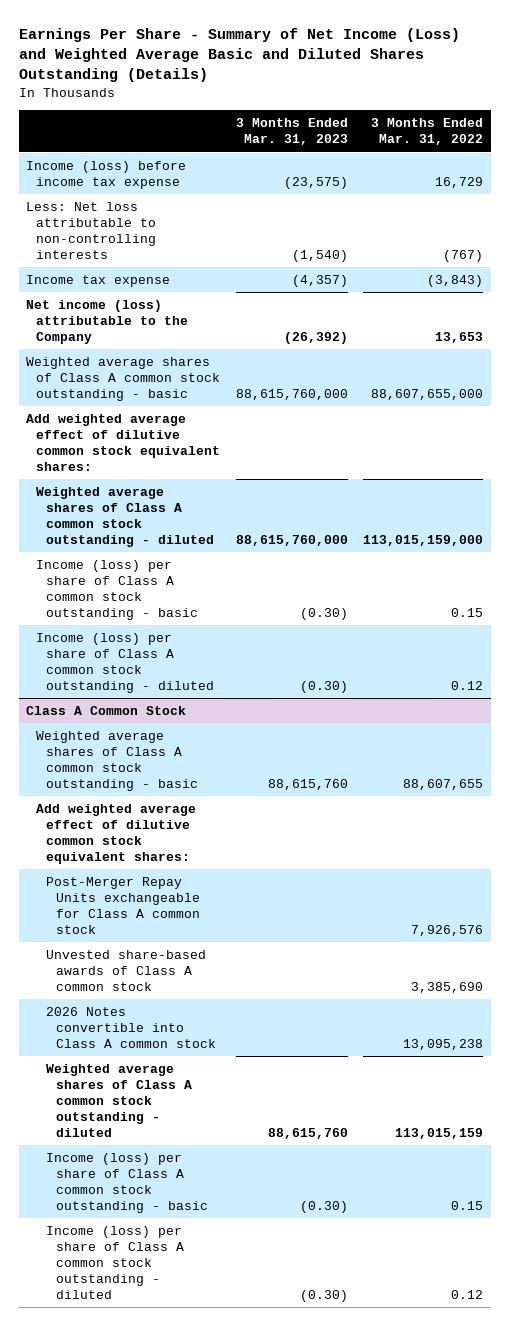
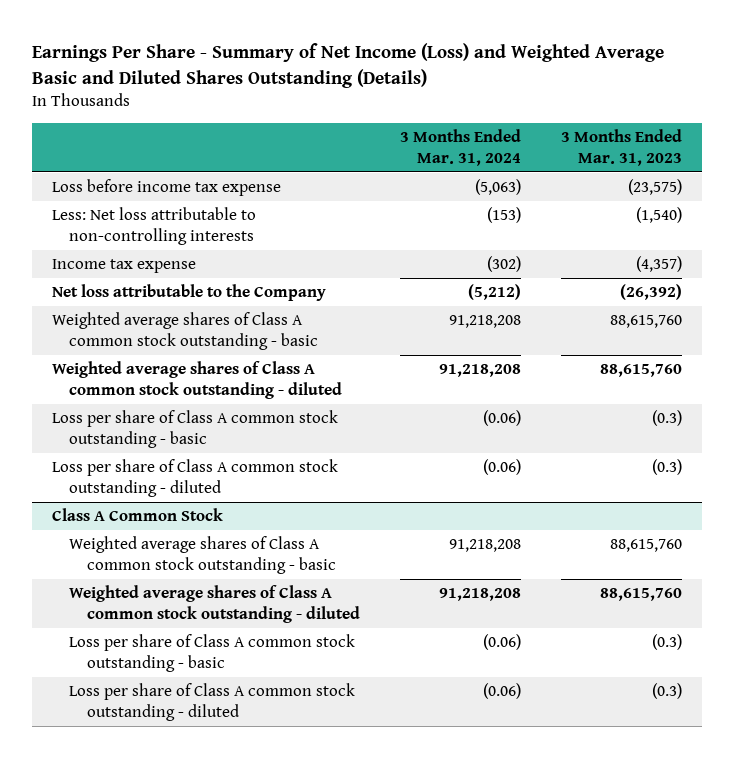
- | 3 Months Ended Mar. 31, 2023 | 3 Months Ended Mar. 31, 2022
+ | 3 Months Ended Mar. 31, 2024 | 3 Months Ended Mar. 31, 2023
- Income (loss) before income tax expense | (23,575) | 16,729
+ Loss before income tax expense | (5,063) | (23,575)
- Net income (loss) attributable to the Company | (26,392) | 13,653
- Weighted average shares of Class A common stock outstanding - basic | 88,615,760,000 | 88,607,655,000
- Add weighted average effect of dilutive common stock equivalent shares:
- Weighted average shares of Class A common stock outstanding - diluted | 88,615,760,000 | 113,015,159,000
- Income (loss) per share of Class A common stock outstanding - basic | (0.30) | 0.15
- Income (loss) per share of Class A common stock outstanding - diluted | (0.30) | 0.12
+ Net loss attributable to the Company | (5,212) | (26,392)
+ Weighted average shares of Class A common stock outstanding - basic | 91,218,208 | 88,615,760
+ Weighted average shares of Class A common stock outstanding - diluted | 91,218,208 | 88,615,760
+ Loss per share of Class A common stock outstanding - basic | (0.06) | (0.3)
+ Loss per share of Class A common stock outstanding - diluted | (0.06) | (0.3)
@ Class A Common Stock
- Add weighted average effect of dilutive common stock equivalent shares:
- Post-Merger Repay Units exchangeable for Class A common stock | | 7,926,576
- Unvested share-based awards of Class A common stock | | 3,385,690
- 2026 Notes convertible into Class A common stock | | 13,095,238
- Income (loss) per share of Class A common stock outstanding - basic | (0.30) | 0.15
- Income (loss) per share of Class A common stock outstanding - diluted | (0.30) | 0.12
+ Loss per share of Class A common stock outstanding - basic | (0.06) | (0.3)
+ Loss per share of Class A common stock outstanding - diluted | (0.06) | (0.3)

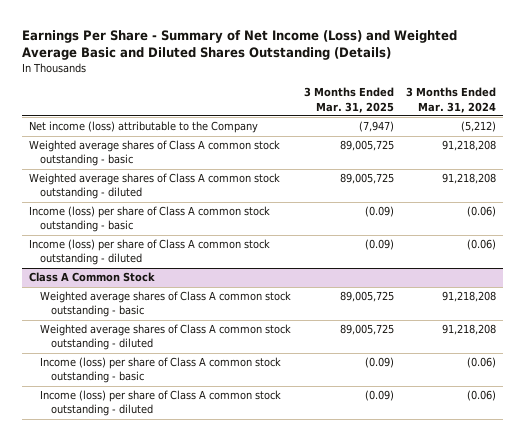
- | 3 Months Ended Mar. 31, 2024 | 3 Months Ended Mar. 31, 2023
+ | 3 Months Ended Mar. 31, 2025 | 3 Months Ended Mar. 31, 2024
- Loss before income tax expense | (5,063) | (23,575)
- Less: Net loss attributable to non-controlling interests | (153) | (1,540)
- Income tax expense | (302) | (4,357)
- Net loss attributable to the Company | (5,212) | (26,392)
+ Net income (loss) attributable to the Company | (7,947) | (5,212)
- Loss per share of Class A common stock outstanding - basic | (0.06) | (0.3)
- Loss per share of Class A common stock outstanding - diluted | (0.06) | (0.3)
+ Income (loss) per share of Class A common stock outstanding - basic | (0.09) | (0.06)
+ Income (loss) per share of Class A common stock outstanding - diluted | (0.09) | (0.06)
@ Class A Common Stock
- Loss per share of Class A common stock outstanding - basic | (0.06) | (0.3)
- Loss per share of Class A common stock outstanding - diluted | (0.06) | (0.3)
+ Income (loss) per share of Class A common stock outstanding - basic | (0.09) | (0.06)
+ Income (loss) per share of Class A common stock outstanding - diluted | (0.09) | (0.06)

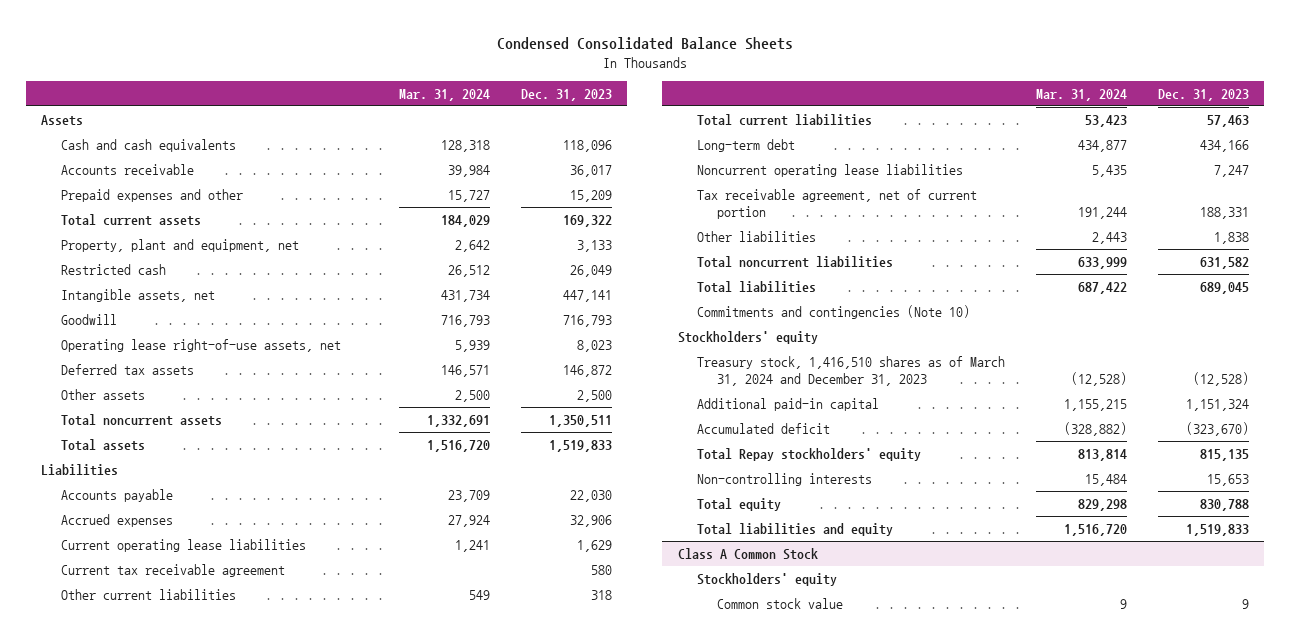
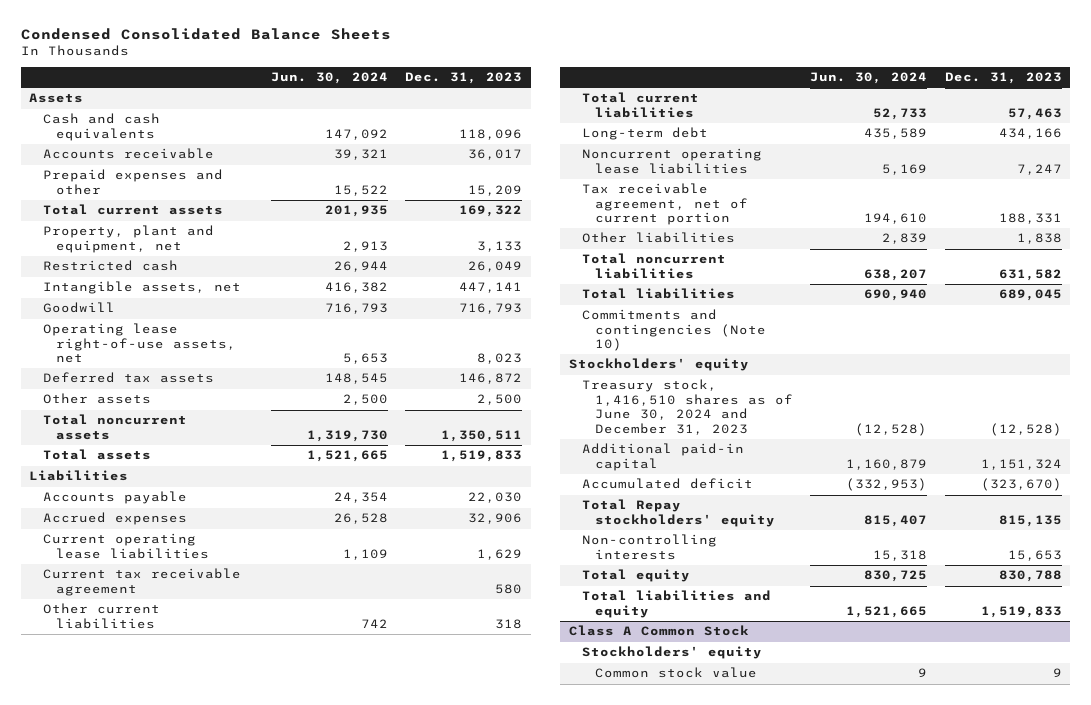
- | Mar. 31, 2024 | Dec. 31, 2023
+ | Jun. 30, 2024 | Dec. 31, 2023
- Treasury stock, 1,416,510 shares as of March 31, 2024 and December 31, 2023 | (12,528) | (12,528)
+ Treasury stock, 1,416,510 shares as of June 30, 2024 and December 31, 2023 | (12,528) | (12,528)

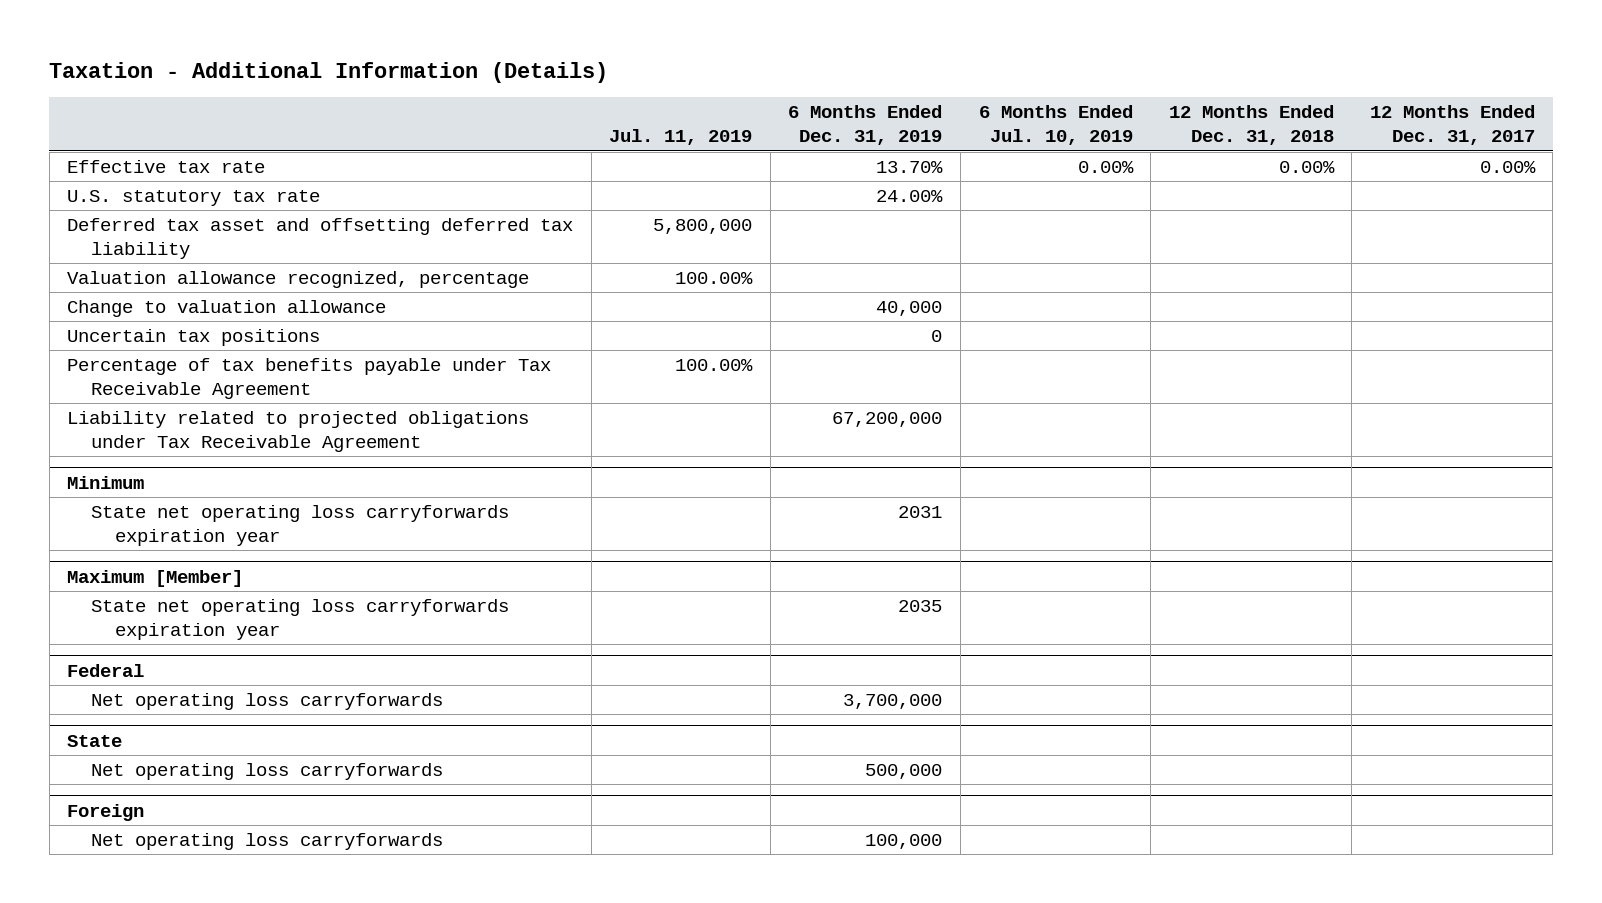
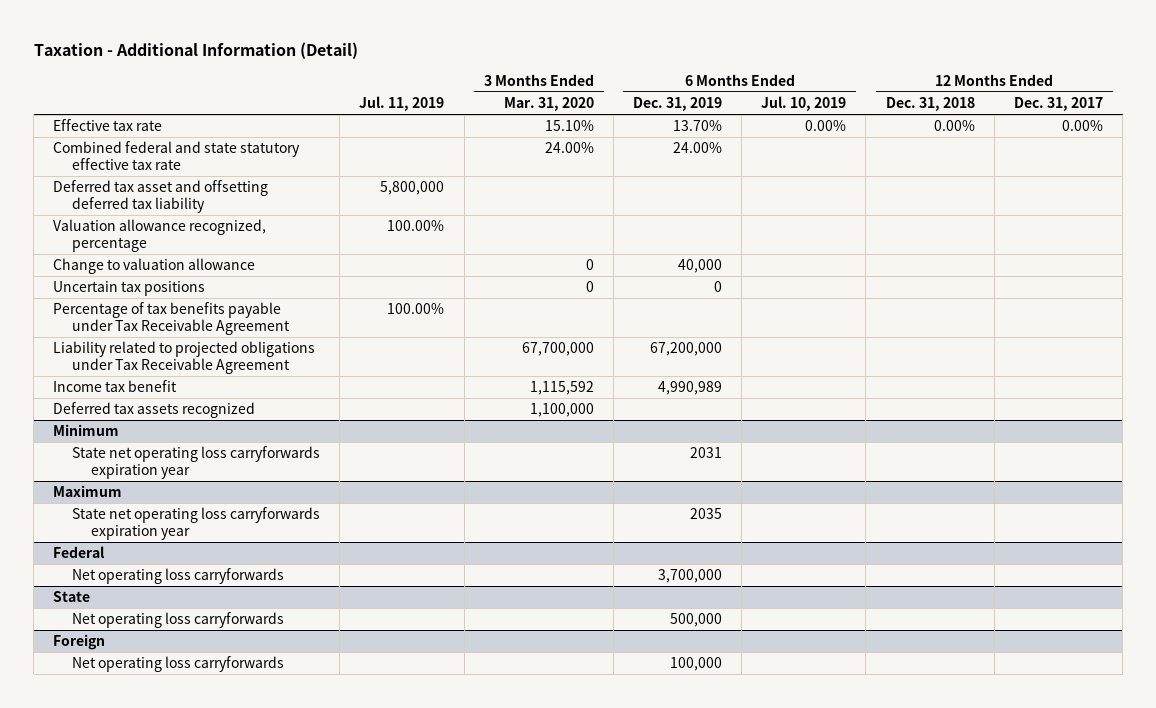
- Taxation - Additional Information (Details)
+ Taxation - Additional Information (Detail)
- | Jul. 11, 2019 | 6 Months Ended Dec. 31, 2019 | 6 Months Ended Jul. 10, 2019 | 12 Months Ended Dec. 31, 2018 | 12 Months Ended Dec. 31, 2017
+ | Jul. 11, 2019 | 3 Months Ended Mar. 31, 2020 | 6 Months Ended Dec. 31, 2019 | 6 Months Ended Jul. 10, 2019 | 12 Months Ended Dec. 31, 2018 | 12 Months Ended Dec. 31, 2017
- U.S. statutory tax rate | | 24.00% | | |
+ Combined federal and state statutory effective tax rate | | 24.00% | 24.00% | | |
+ Income tax benefit | | 1,115,592 | 4,990,989 | | |
+ Deferred tax assets recognized | | 1,100,000 | | | |
- Maximum [Member]
+ Maximum

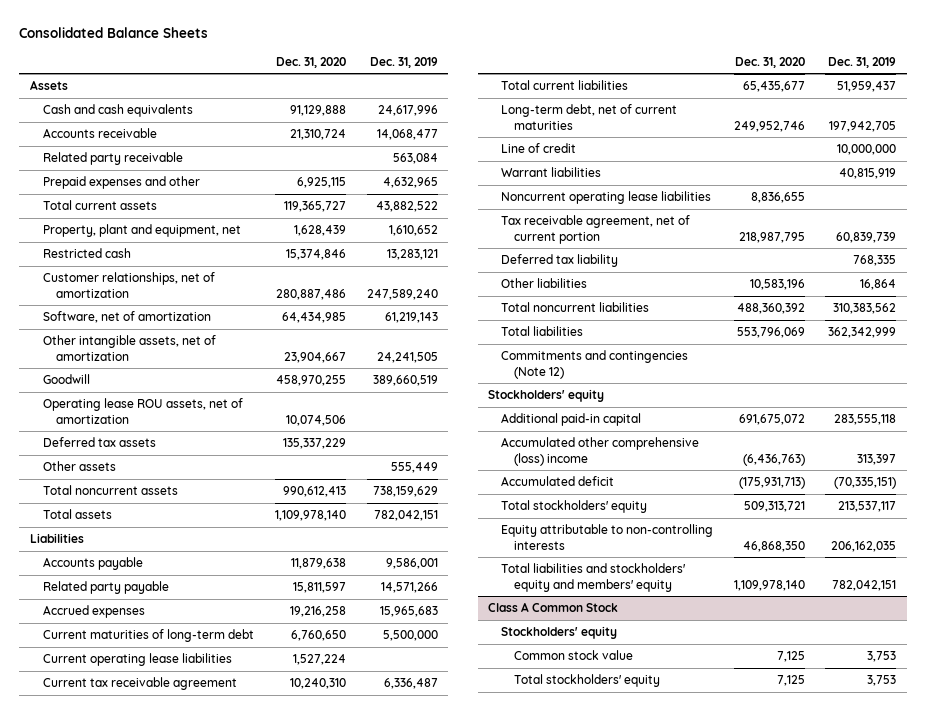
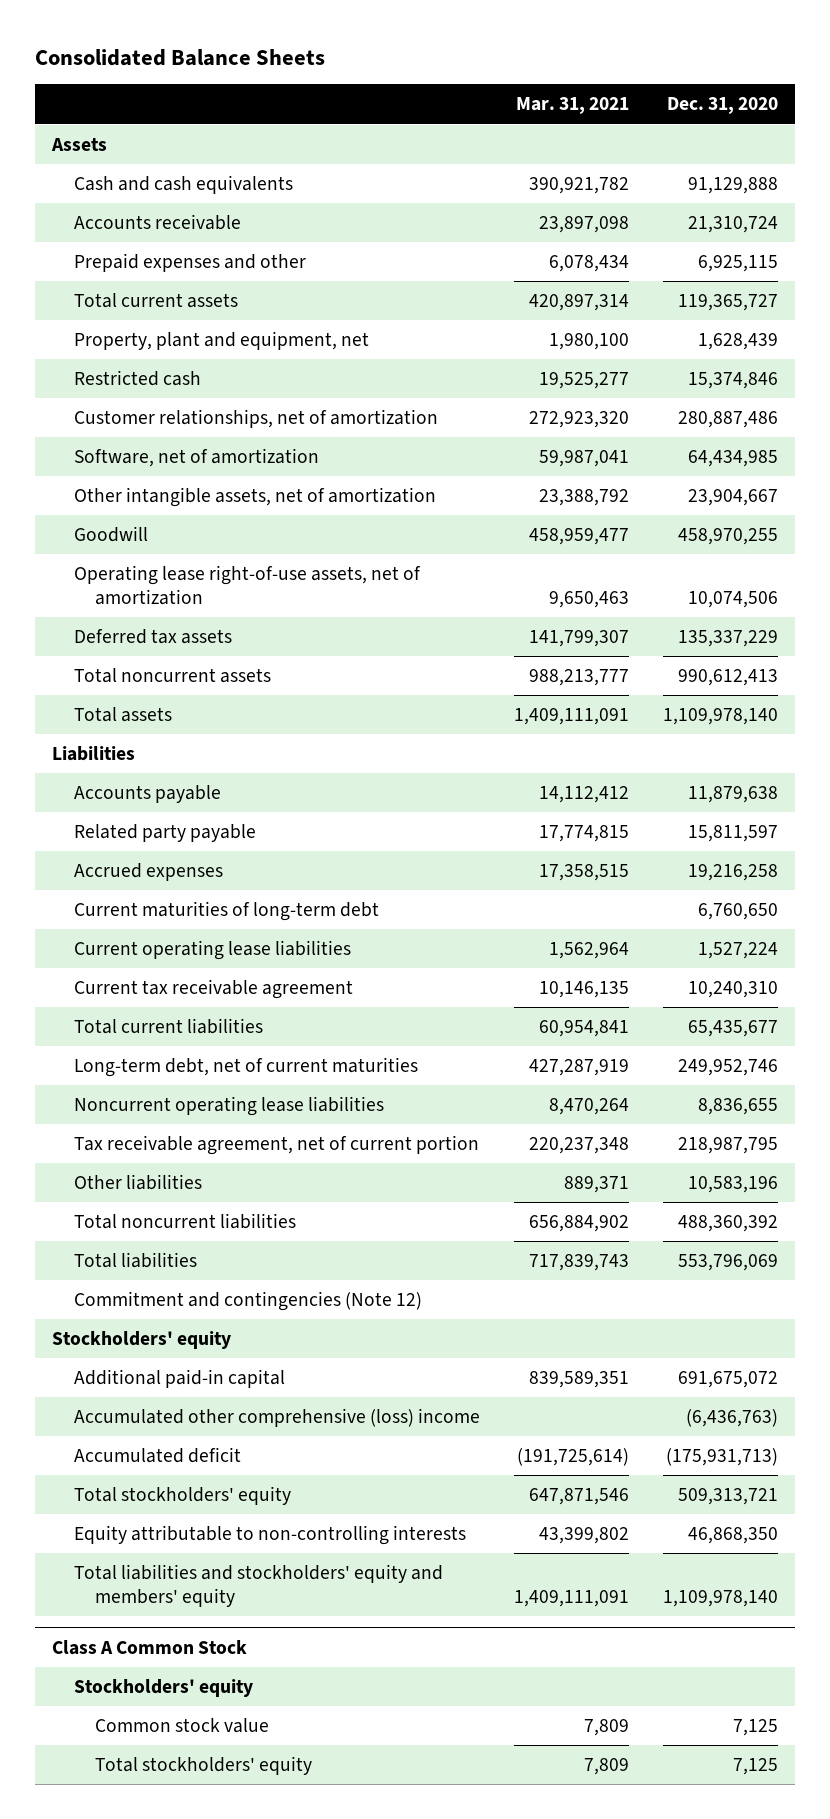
- | Dec. 31, 2020 | Dec. 31, 2019
+ | Mar. 31, 2021 | Dec. 31, 2020
- Related party receivable | | 563,084
- Operating lease ROU assets, net of amortization | 10,074,506 |
+ Operating lease right-of-use assets, net of amortization | 9,650,463 | 10,074,506
- Other assets | | 555,449
- Line of credit | | 10,000,000
- Warrant liabilities | | 40,815,919
- Deferred tax liability | | 768,335
- Commitments and contingencies (Note 12)
+ Commitment and contingencies (Note 12)

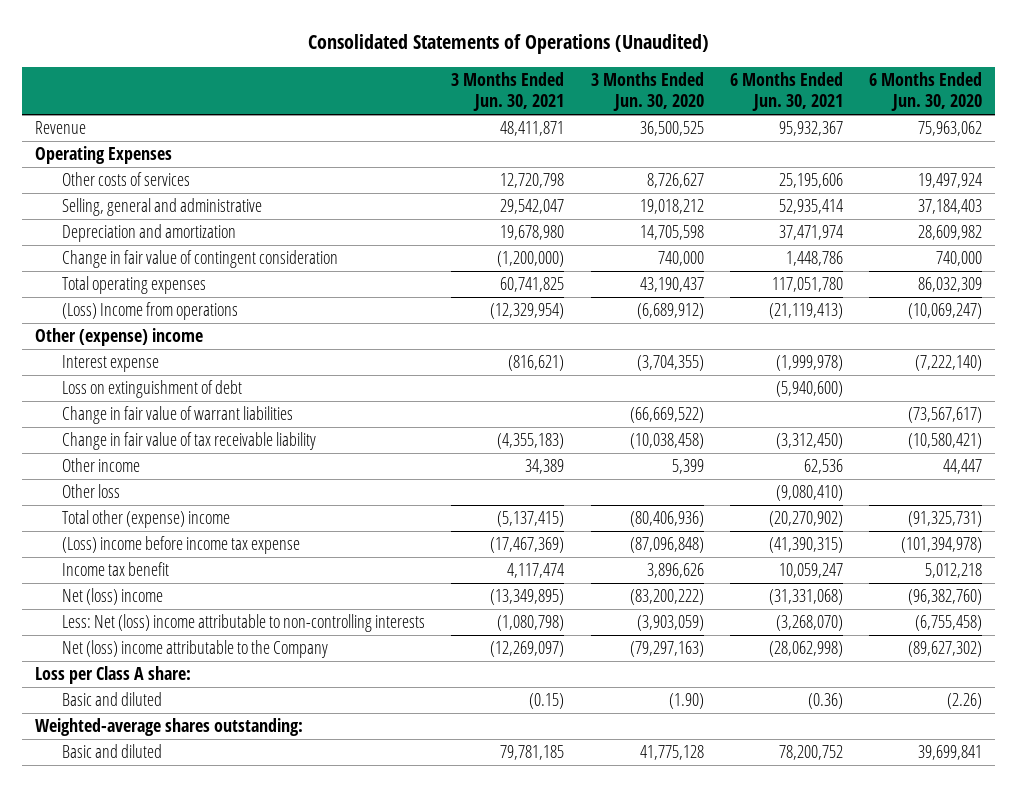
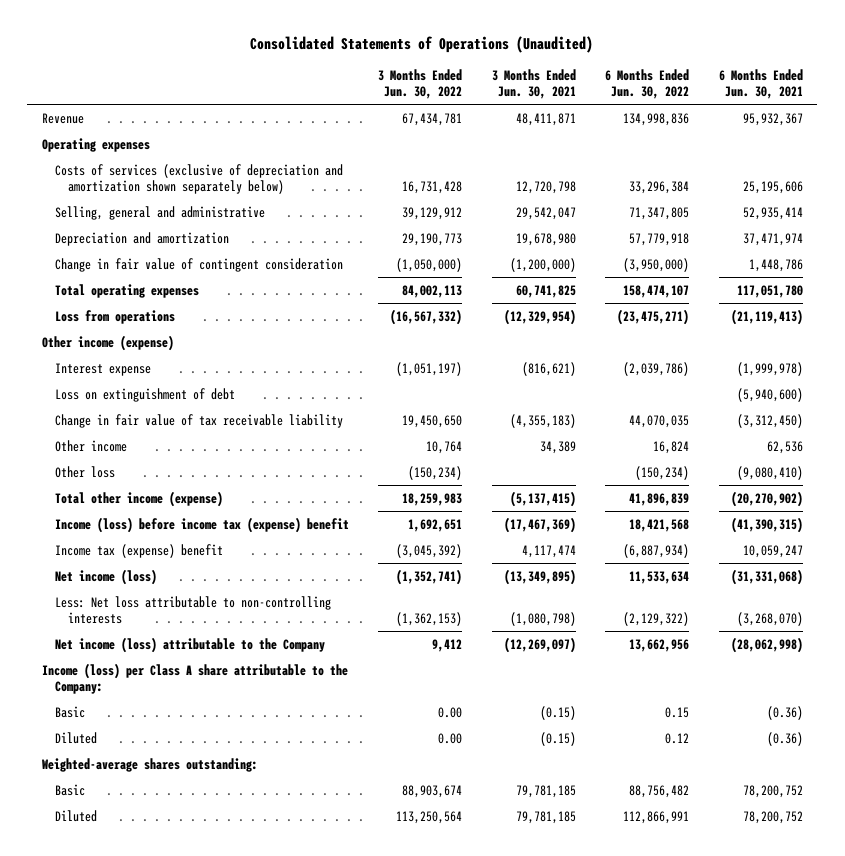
- | 3 Months Ended Jun. 30, 2021 | 3 Months Ended Jun. 30, 2020 | 6 Months Ended Jun. 30, 2021 | 6 Months Ended Jun. 30, 2020
+ | 3 Months Ended Jun. 30, 2022 | 3 Months Ended Jun. 30, 2021 | 6 Months Ended Jun. 30, 2022 | 6 Months Ended Jun. 30, 2021
- Operating Expenses
- Other costs of services | 12,720,798 | 8,726,627 | 25,195,606 | 19,497,924
+ Operating expenses
+ Costs of services (exclusive of depreciation and amortization shown separately below) | 16,731,428 | 12,720,798 | 33,296,384 | 25,195,606
- (Loss) Income from operations | (12,329,954) | (6,689,912) | (21,119,413) | (10,069,247)
- Other (expense) income
+ Loss from operations | (16,567,332) | (12,329,954) | (23,475,271) | (21,119,413)
+ Other income (expense)
- Change in fair value of warrant liabilities | | (66,669,522) | | (73,567,617)
- Total other (expense) income | (5,137,415) | (80,406,936) | (20,270,902) | (91,325,731)
- (Loss) income before income tax expense | (17,467,369) | (87,096,848) | (41,390,315) | (101,394,978)
- Income tax benefit | 4,117,474 | 3,896,626 | 10,059,247 | 5,012,218
- Net (loss) income | (13,349,895) | (83,200,222) | (31,331,068) | (96,382,760)
- Less: Net (loss) income attributable to non-controlling interests | (1,080,798) | (3,903,059) | (3,268,070) | (6,755,458)
- Net (loss) income attributable to the Company | (12,269,097) | (79,297,163) | (28,062,998) | (89,627,302)
- Loss per Class A share:
- Basic and diluted | (0.15) | (1.90) | (0.36) | (2.26)
+ Total other income (expense) | 18,259,983 | (5,137,415) | 41,896,839 | (20,270,902)
+ Income (loss) before income tax (expense) benefit | 1,692,651 | (17,467,369) | 18,421,568 | (41,390,315)
+ Income tax (expense) benefit | (3,045,392) | 4,117,474 | (6,887,934) | 10,059,247
+ Net income (loss) | (1,352,741) | (13,349,895) | 11,533,634 | (31,331,068)
+ Less: Net loss attributable to non-controlling interests | (1,362,153) | (1,080,798) | (2,129,322) | (3,268,070)
+ Net income (loss) attributable to the Company | 9,412 | (12,269,097) | 13,662,956 | (28,062,998)
+ Income (loss) per Class A share attributable to the Company:
+ Basic | 0.00 | (0.15) | 0.15 | (0.36)
+ Diluted | 0.00 | (0.15) | 0.12 | (0.36)
- Basic and diluted | 79,781,185 | 41,775,128 | 78,200,752 | 39,699,841
+ Basic | 88,903,674 | 79,781,185 | 88,756,482 | 78,200,752
+ Diluted | 113,250,564 | 79,781,185 | 112,866,991 | 78,200,752

